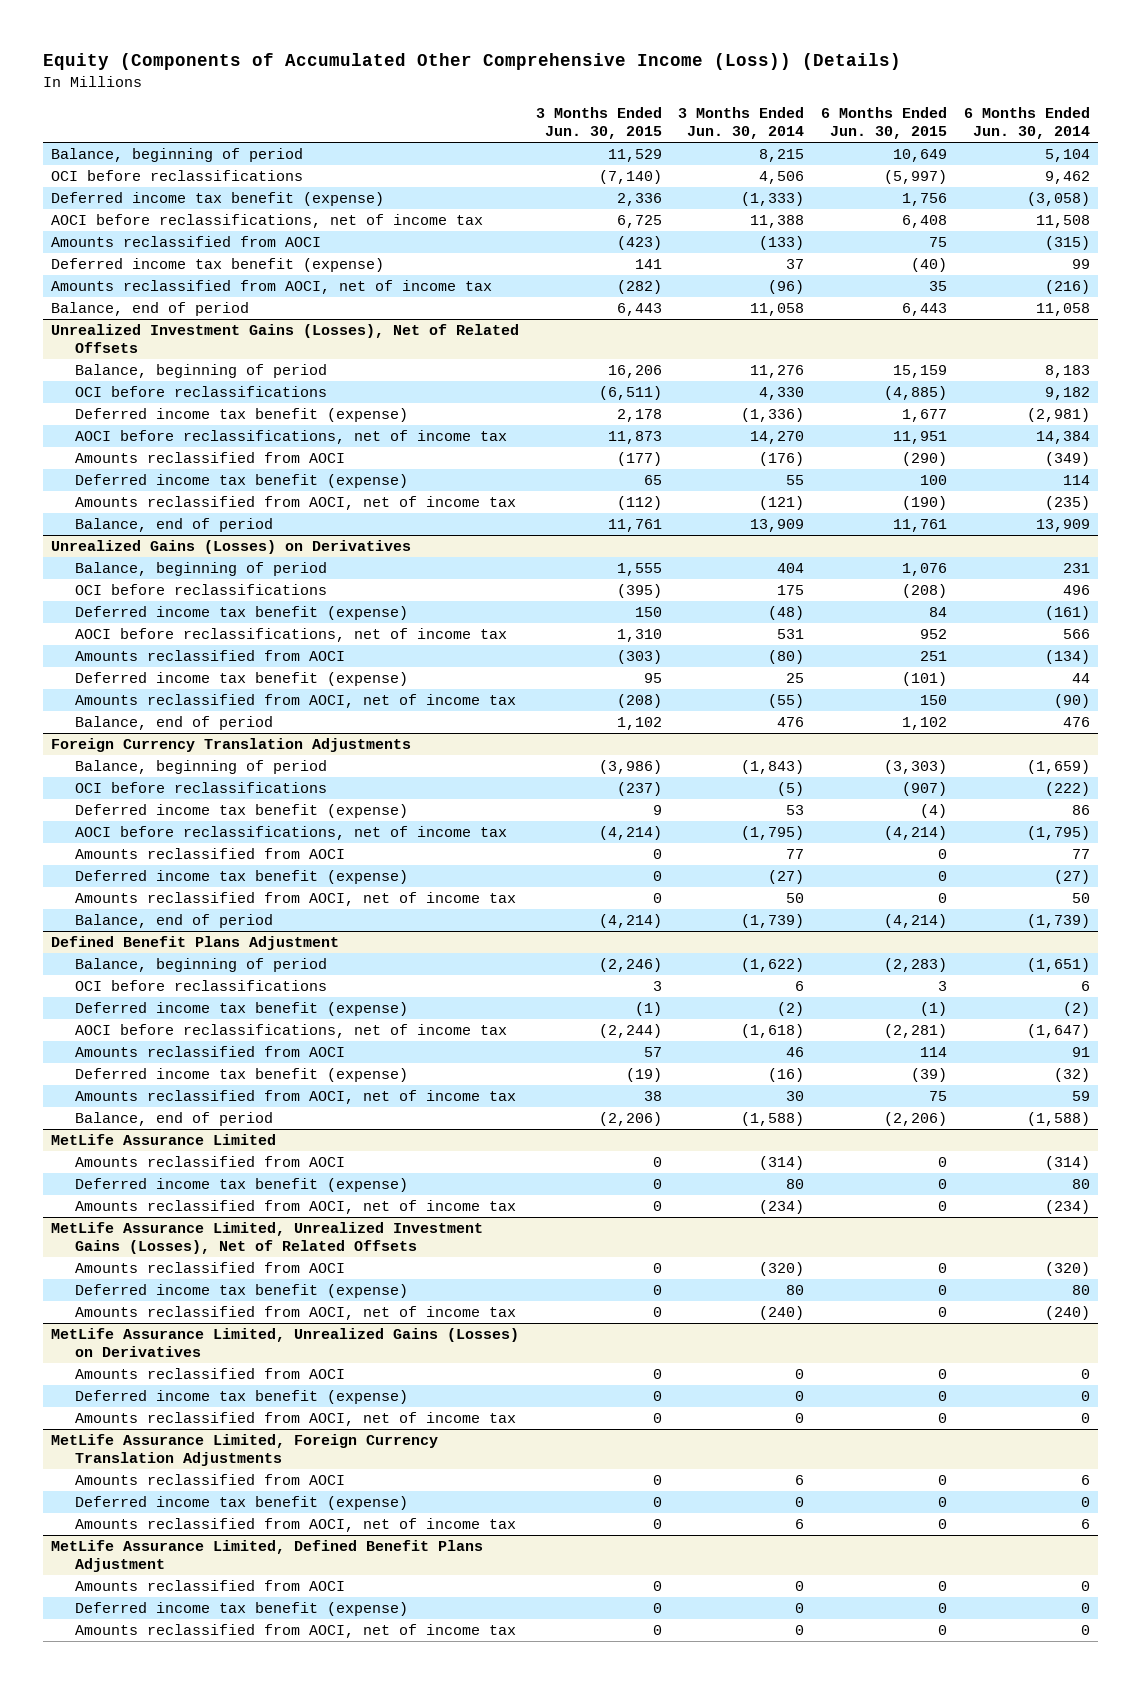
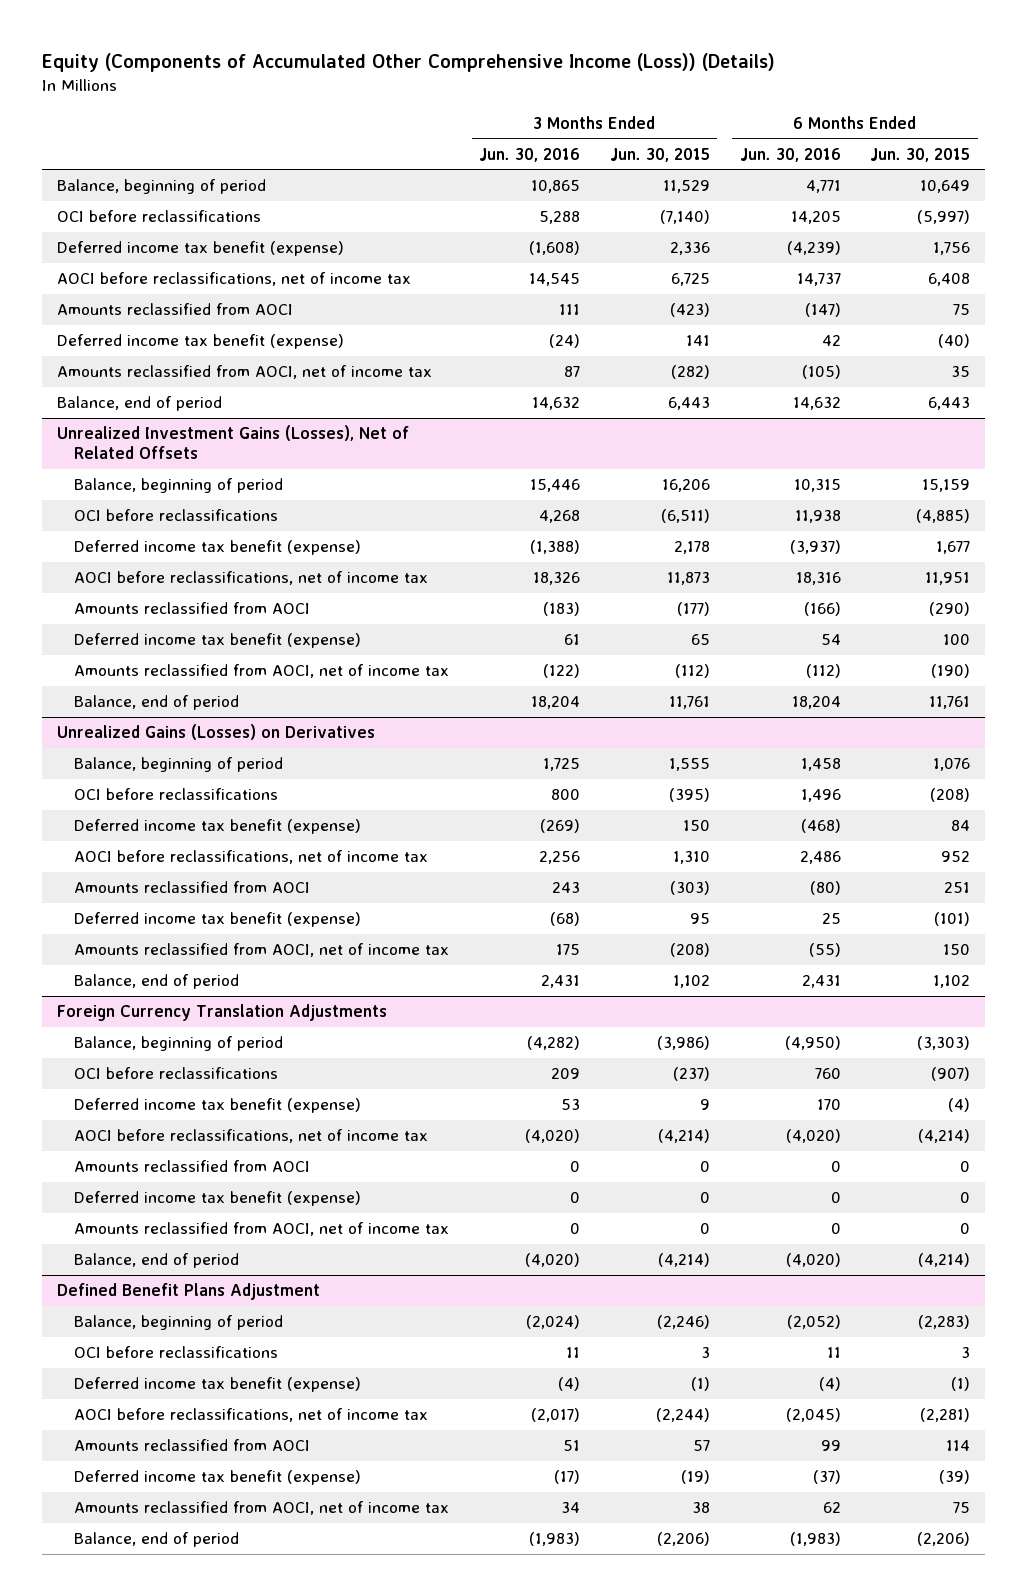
- | 3 Months Ended Jun. 30, 2015 | 3 Months Ended Jun. 30, 2014 | 6 Months Ended Jun. 30, 2015 | 6 Months Ended Jun. 30, 2014
+ | 3 Months Ended Jun. 30, 2016 | 3 Months Ended Jun. 30, 2015 | 6 Months Ended Jun. 30, 2016 | 6 Months Ended Jun. 30, 2015
- MetLife Assurance Limited
- Amounts reclassified from AOCI | 0 | (314) | 0 | (314)
- Deferred income tax benefit (expense) | 0 | 80 | 0 | 80
- Amounts reclassified from AOCI, net of income tax | 0 | (234) | 0 | (234)
- MetLife Assurance Limited, Unrealized Investment Gains (Losses), Net of Related Offsets
- Amounts reclassified from AOCI | 0 | (320) | 0 | (320)
- Deferred income tax benefit (expense) | 0 | 80 | 0 | 80
- Amounts reclassified from AOCI, net of income tax | 0 | (240) | 0 | (240)
- MetLife Assurance Limited, Unrealized Gains (Losses) on Derivatives
- Amounts reclassified from AOCI | 0 | 0 | 0 | 0
- Deferred income tax benefit (expense) | 0 | 0 | 0 | 0
- Amounts reclassified from AOCI, net of income tax | 0 | 0 | 0 | 0
- MetLife Assurance Limited, Foreign Currency Translation Adjustments
- Amounts reclassified from AOCI | 0 | 6 | 0 | 6
- Deferred income tax benefit (expense) | 0 | 0 | 0 | 0
- Amounts reclassified from AOCI, net of income tax | 0 | 6 | 0 | 6
- MetLife Assurance Limited, Defined Benefit Plans Adjustment
- Amounts reclassified from AOCI | 0 | 0 | 0 | 0
- Deferred income tax benefit (expense) | 0 | 0 | 0 | 0
- Amounts reclassified from AOCI, net of income tax | 0 | 0 | 0 | 0

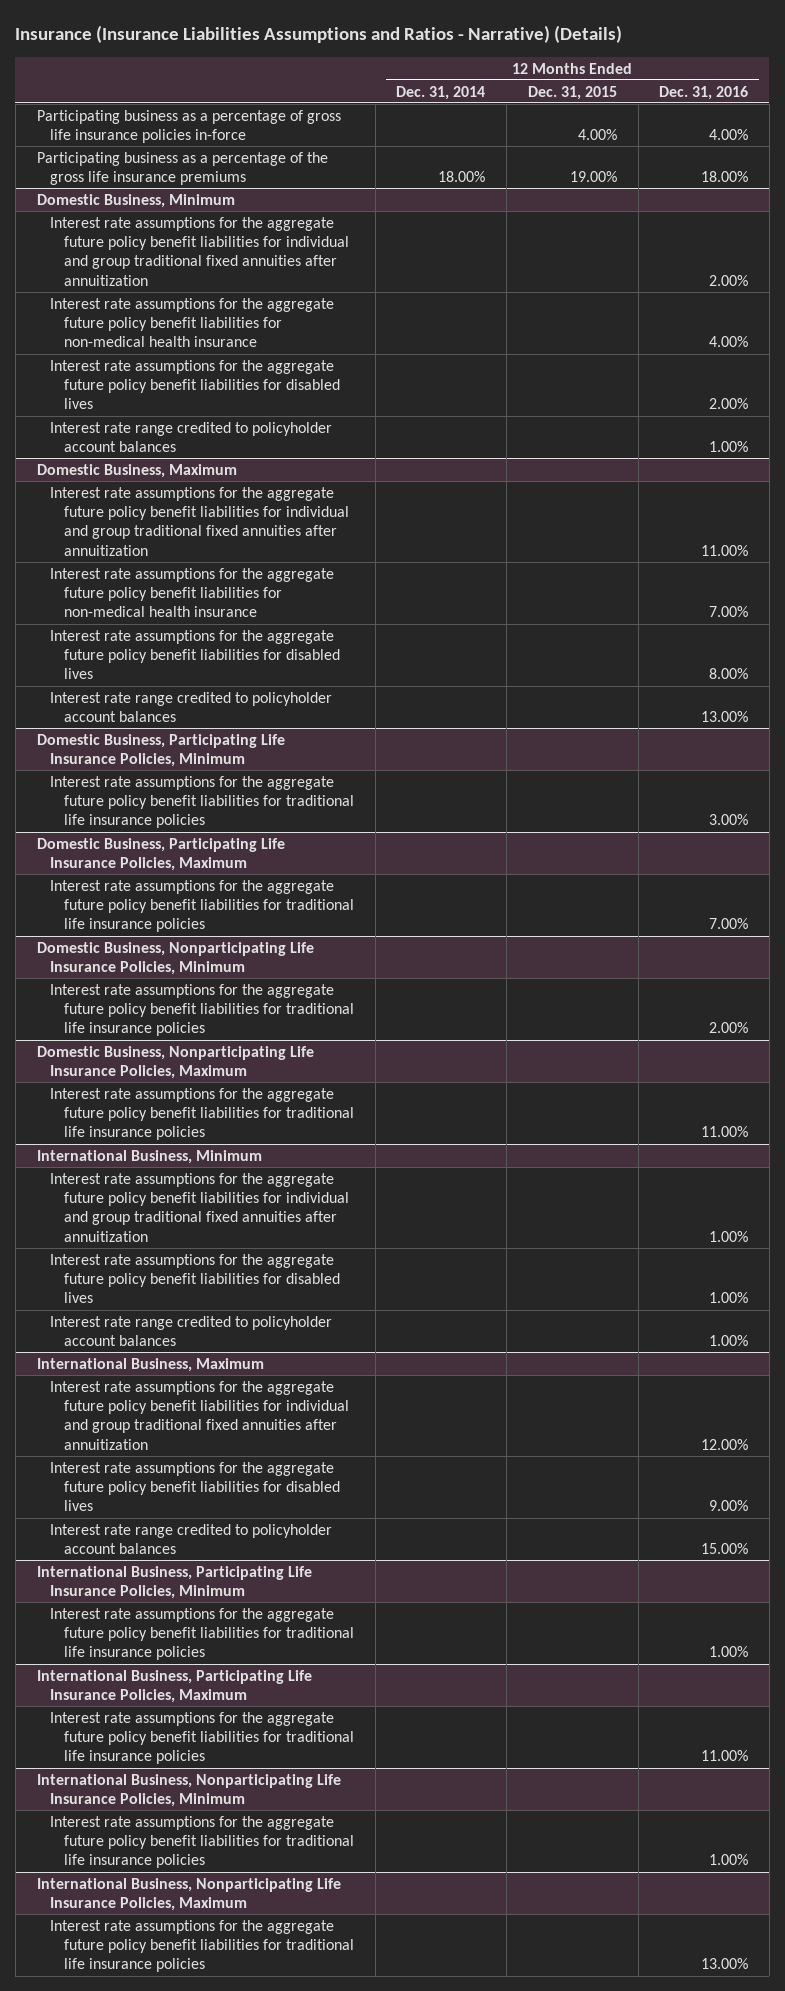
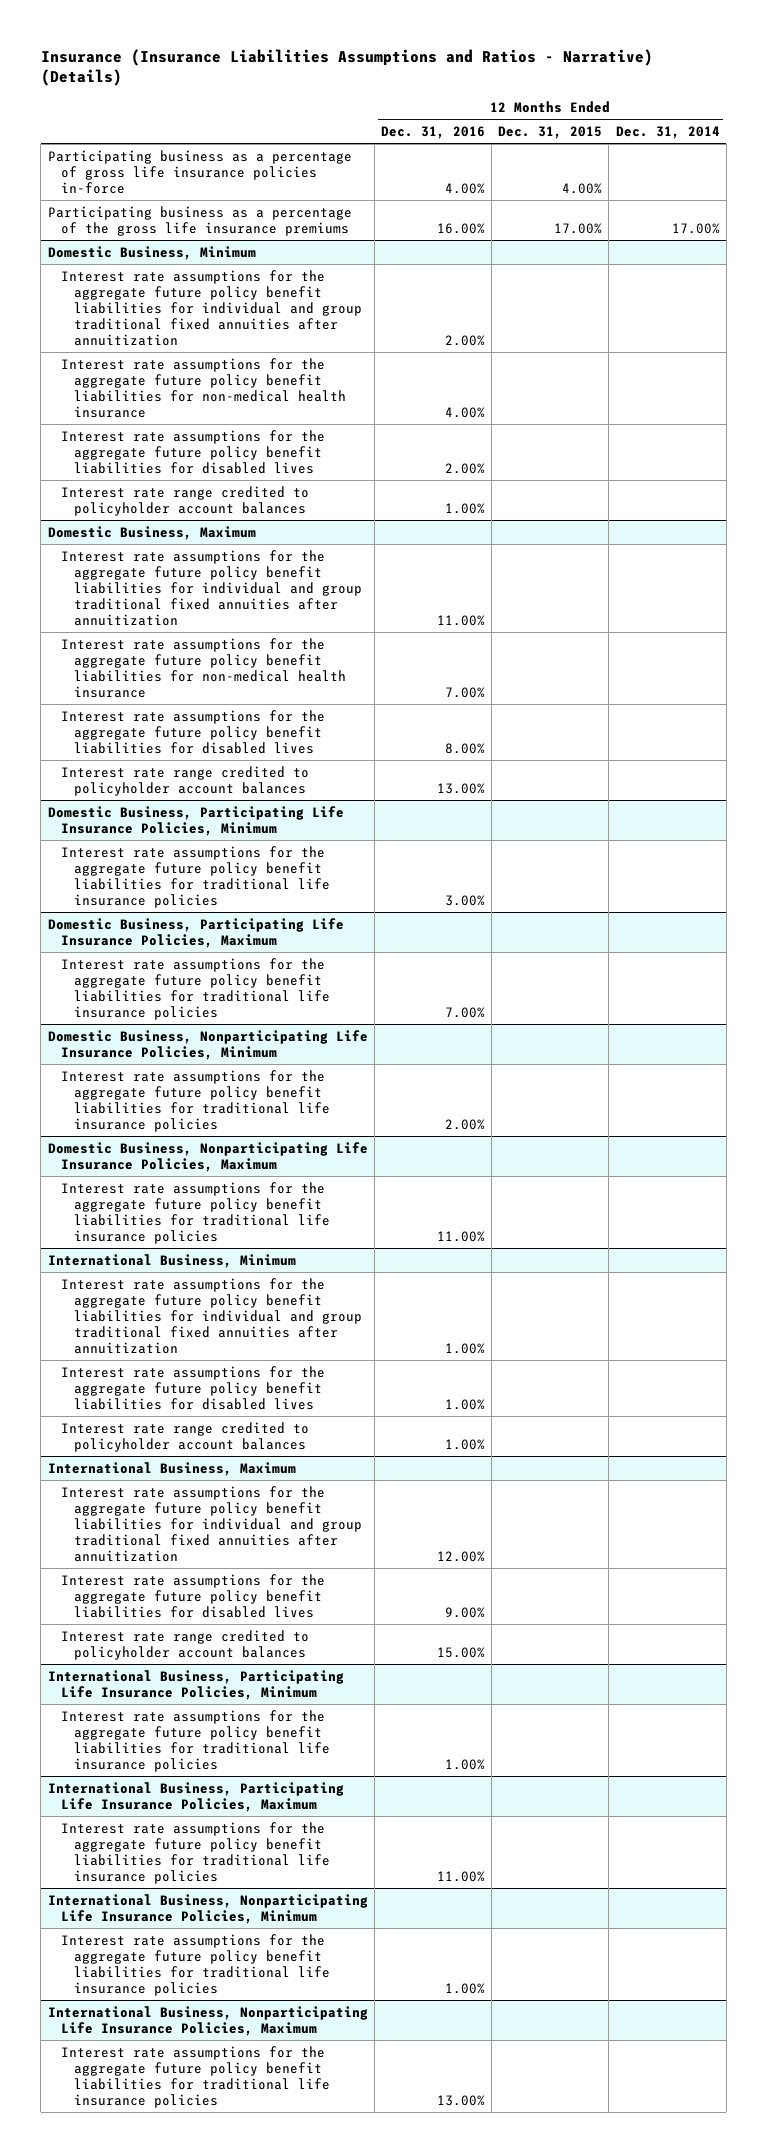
- | 12 Months Ended Dec. 31, 2014 | 12 Months Ended Dec. 31, 2015 | 12 Months Ended Dec. 31, 2016
+ | 12 Months Ended Dec. 31, 2016 | 12 Months Ended Dec. 31, 2015 | 12 Months Ended Dec. 31, 2014
- Participating business as a percentage of the gross life insurance premiums | 18.00% | 19.00% | 18.00%
+ Participating business as a percentage of the gross life insurance premiums | 16.00% | 17.00% | 17.00%

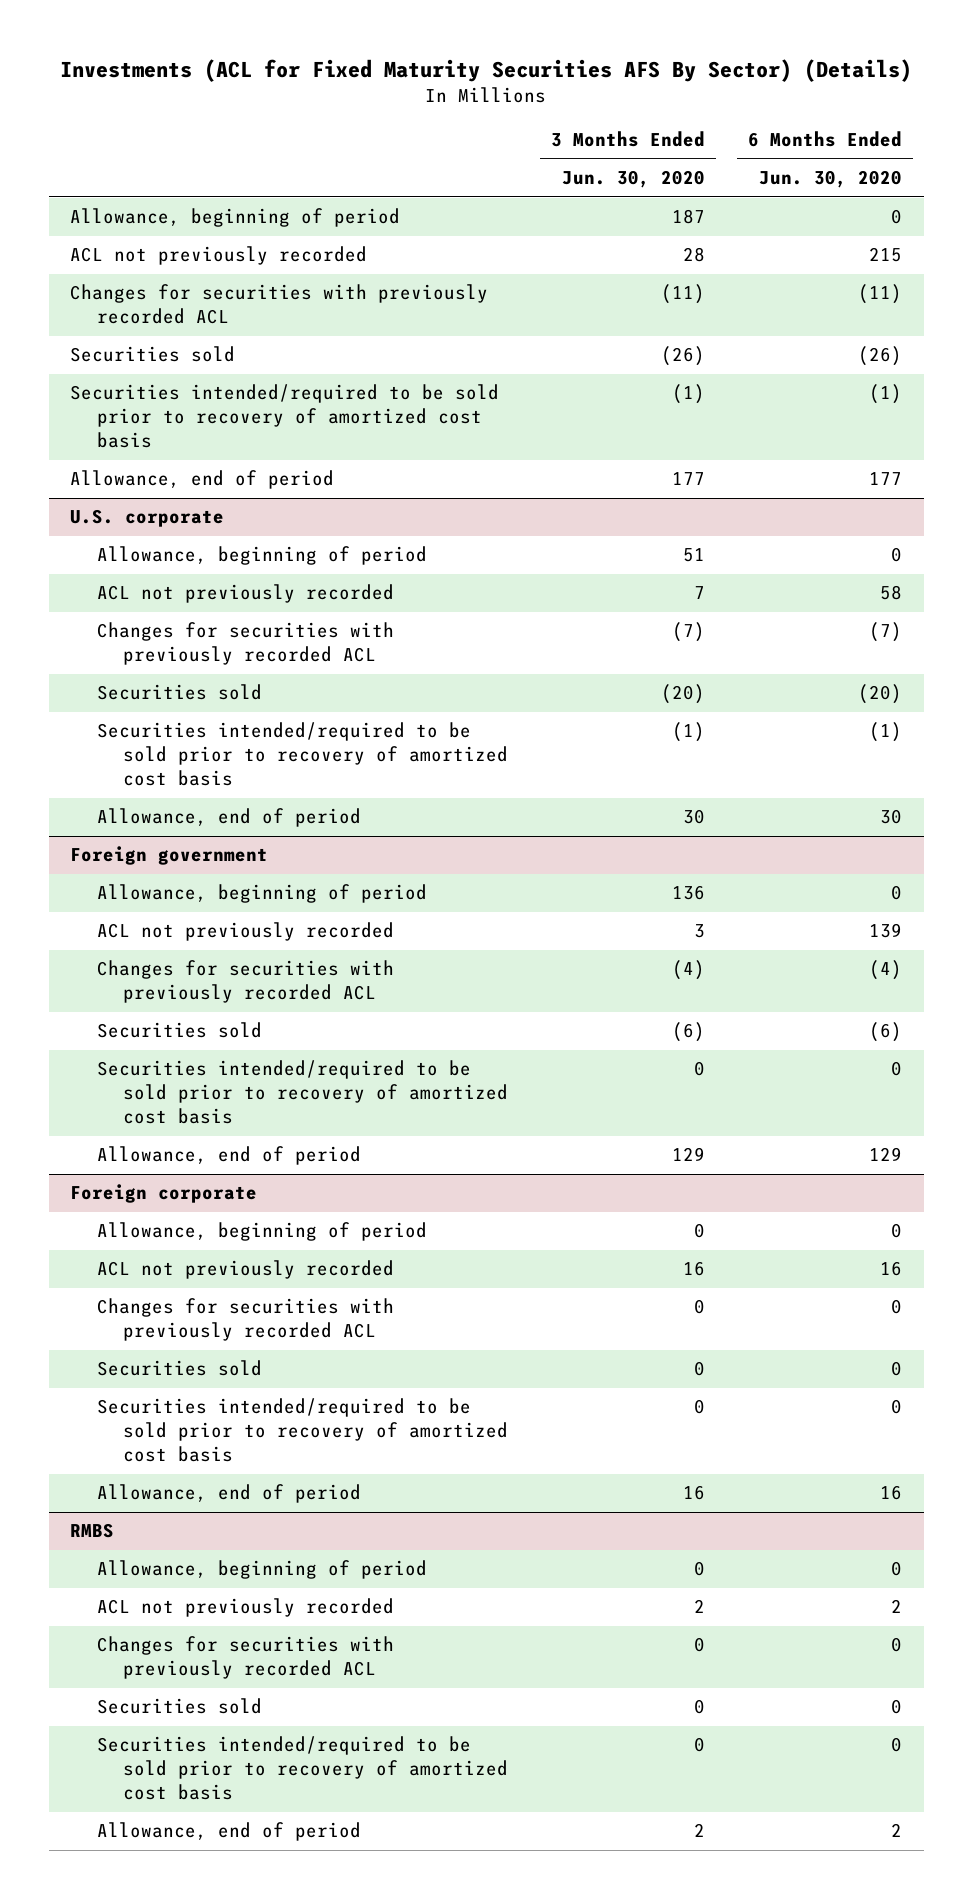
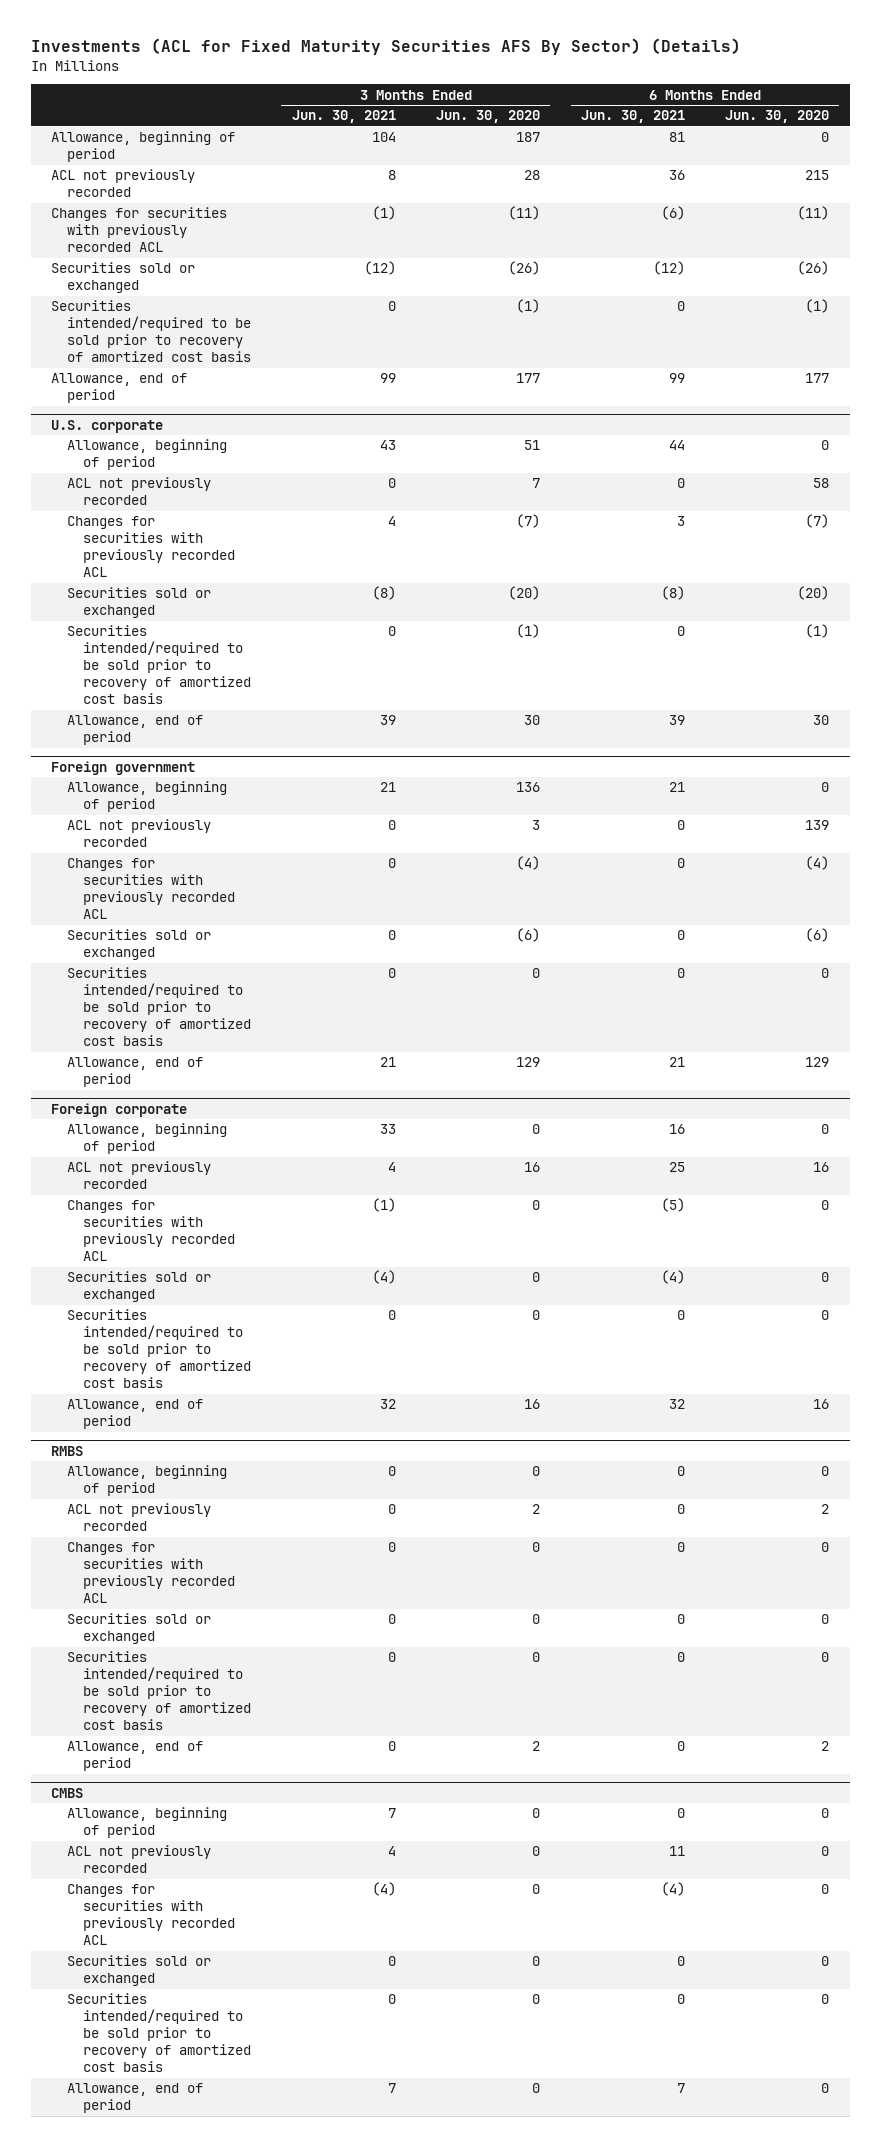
- | 3 Months Ended Jun. 30, 2020 | 6 Months Ended Jun. 30, 2020
+ | 3 Months Ended Jun. 30, 2021 | 3 Months Ended Jun. 30, 2020 | 6 Months Ended Jun. 30, 2021 | 6 Months Ended Jun. 30, 2020
- Securities sold | (26) | (26)
+ Securities sold or exchanged | (12) | (26) | (12) | (26)
@ U.S. corporate
- Securities sold | (20) | (20)
+ Securities sold or exchanged | (8) | (20) | (8) | (20)
@ Foreign government
- Securities sold | (6) | (6)
+ Securities sold or exchanged | 0 | (6) | 0 | (6)
@ Foreign corporate
- Securities sold | 0 | 0
+ Securities sold or exchanged | (4) | 0 | (4) | 0
@ RMBS
- Securities sold | 0 | 0
+ Securities sold or exchanged | 0 | 0 | 0 | 0
+ CMBS
+ Allowance, beginning of period | 7 | 0 | 0 | 0
+ ACL not previously recorded | 4 | 0 | 11 | 0
+ Changes for securities with previously recorded ACL | (4) | 0 | (4) | 0
+ Securities sold or exchanged | 0 | 0 | 0 | 0
+ Securities intended/required to be sold prior to recovery of amortized cost basis | 0 | 0 | 0 | 0
+ Allowance, end of period | 7 | 0 | 7 | 0

